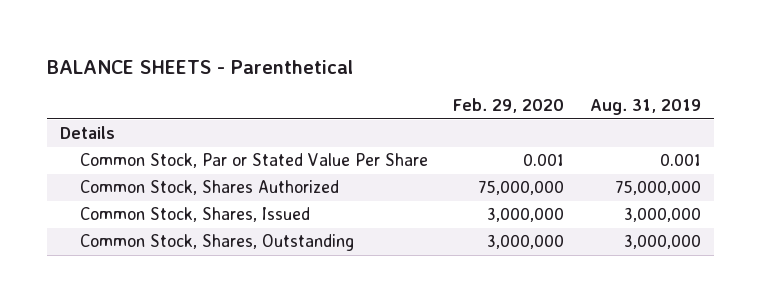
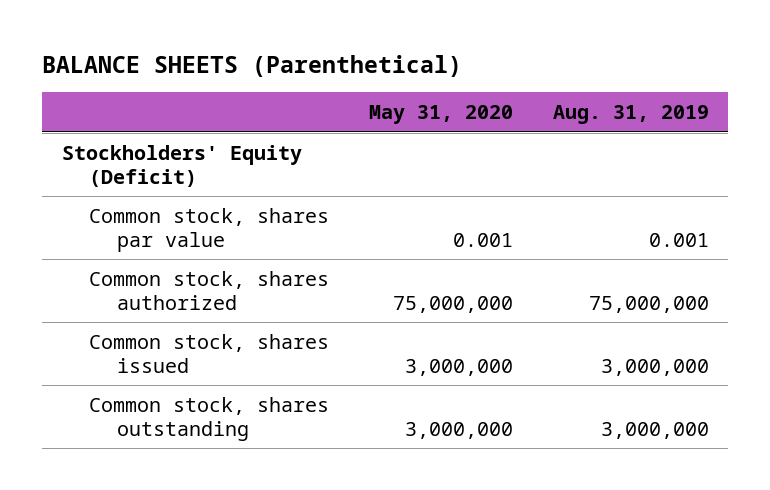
- BALANCE SHEETS - Parenthetical
+ BALANCE SHEETS (Parenthetical)
- | Feb. 29, 2020 | Aug. 31, 2019
+ | May 31, 2020 | Aug. 31, 2019
- Details
- Common Stock, Par or Stated Value Per Share | 0.001 | 0.001
- Common Stock, Shares Authorized | 75,000,000 | 75,000,000
- Common Stock, Shares, Issued | 3,000,000 | 3,000,000
- Common Stock, Shares, Outstanding | 3,000,000 | 3,000,000
+ Stockholders' Equity (Deficit)
+ Common stock, shares par value | 0.001 | 0.001
+ Common stock, shares authorized | 75,000,000 | 75,000,000
+ Common stock, shares issued | 3,000,000 | 3,000,000
+ Common stock, shares outstanding | 3,000,000 | 3,000,000

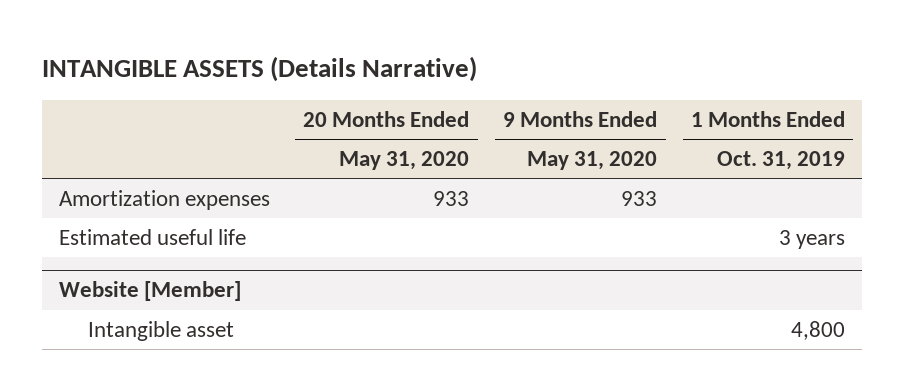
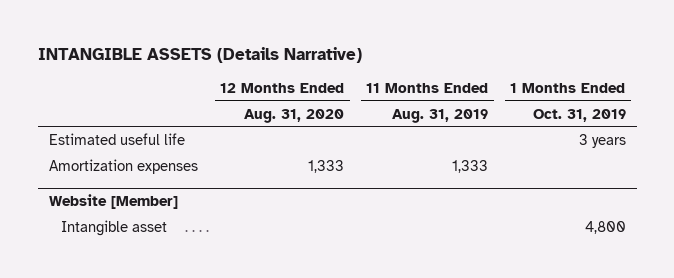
- | 20 Months Ended May 31, 2020 | 9 Months Ended May 31, 2020 | 1 Months Ended Oct. 31, 2019
+ | 12 Months Ended Aug. 31, 2020 | 11 Months Ended Aug. 31, 2019 | 1 Months Ended Oct. 31, 2019
moved down: Amortization expenses | 1,333 | 1,333 |

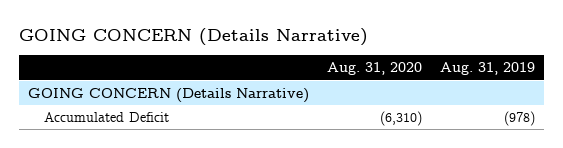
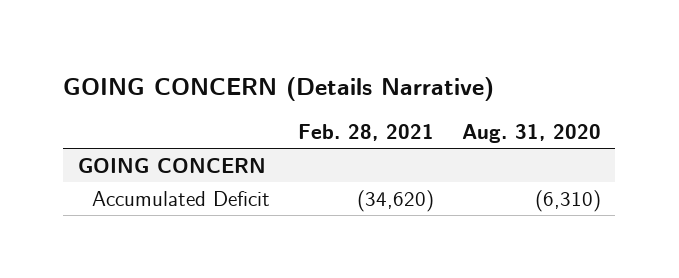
- | Aug. 31, 2020 | Aug. 31, 2019
+ | Feb. 28, 2021 | Aug. 31, 2020
- GOING CONCERN (Details Narrative)
+ GOING CONCERN

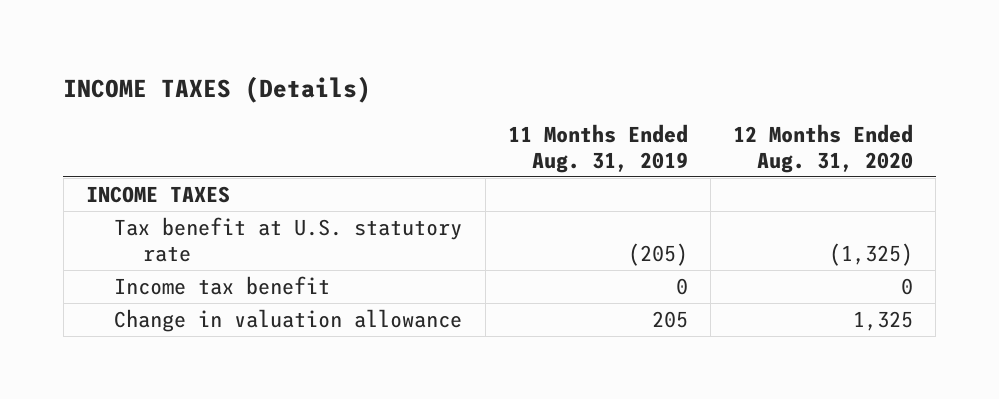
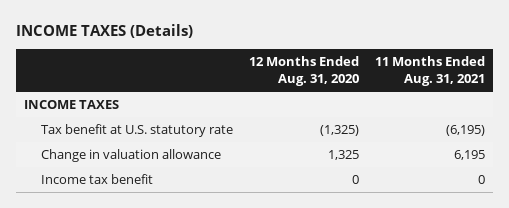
- | 11 Months Ended Aug. 31, 2019 | 12 Months Ended Aug. 31, 2020
+ | 12 Months Ended Aug. 31, 2020 | 11 Months Ended Aug. 31, 2021
moved down: Income tax benefit | 0 | 0

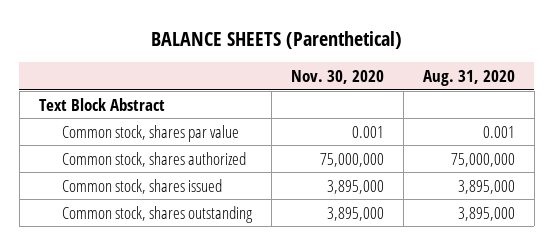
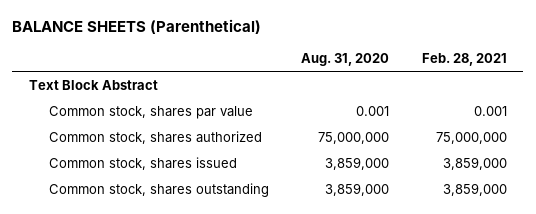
- | Nov. 30, 2020 | Aug. 31, 2020
+ | Aug. 31, 2020 | Feb. 28, 2021
- Common stock, shares issued | 3,895,000 | 3,895,000
- Common stock, shares outstanding | 3,895,000 | 3,895,000
+ Common stock, shares issued | 3,859,000 | 3,859,000
+ Common stock, shares outstanding | 3,859,000 | 3,859,000

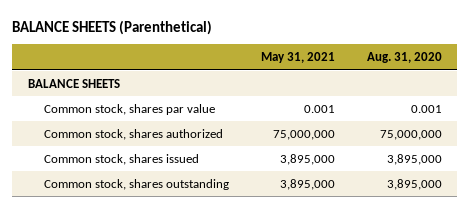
- | Aug. 31, 2020 | Feb. 28, 2021
+ | May 31, 2021 | Aug. 31, 2020
- Text Block Abstract
+ BALANCE SHEETS
- Common stock, shares issued | 3,859,000 | 3,859,000
- Common stock, shares outstanding | 3,859,000 | 3,859,000
+ Common stock, shares issued | 3,895,000 | 3,895,000
+ Common stock, shares outstanding | 3,895,000 | 3,895,000

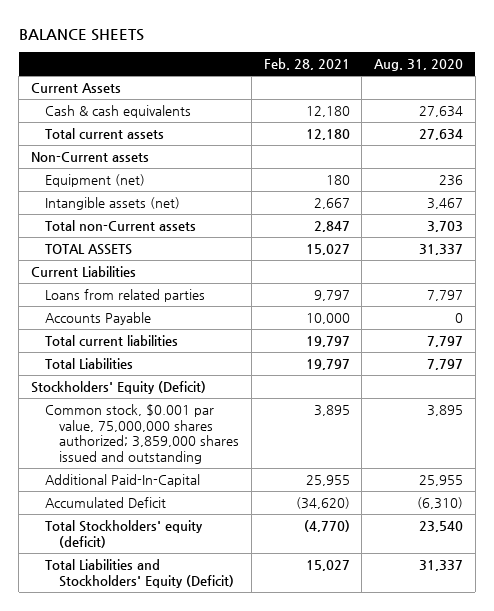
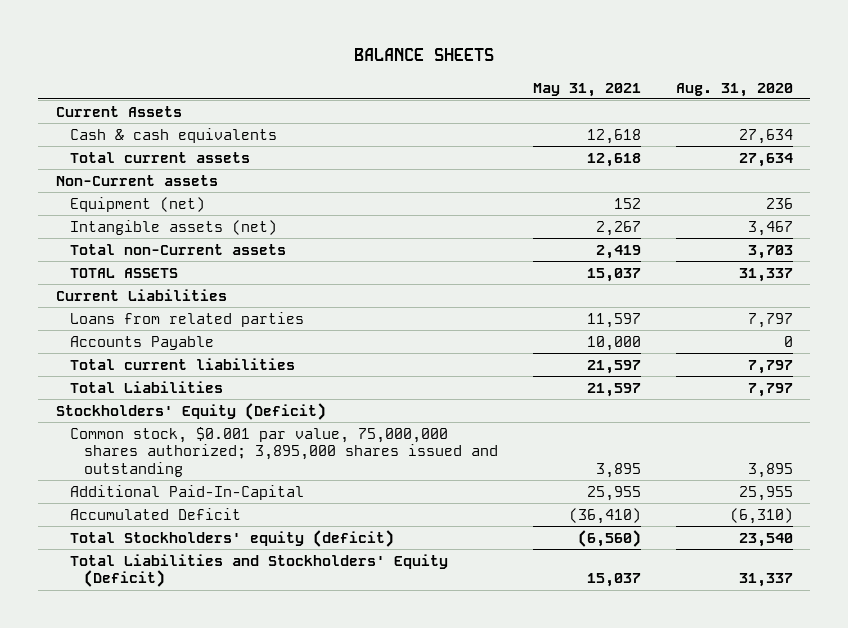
- | Feb. 28, 2021 | Aug. 31, 2020
+ | May 31, 2021 | Aug. 31, 2020
- Common stock, $0.001 par value, 75,000,000 shares authorized; 3,859,000 shares issued and outstanding | 3,895 | 3,895
+ Common stock, $0.001 par value, 75,000,000 shares authorized; 3,895,000 shares issued and outstanding | 3,895 | 3,895

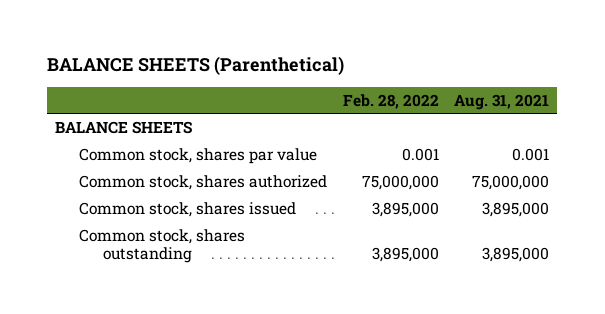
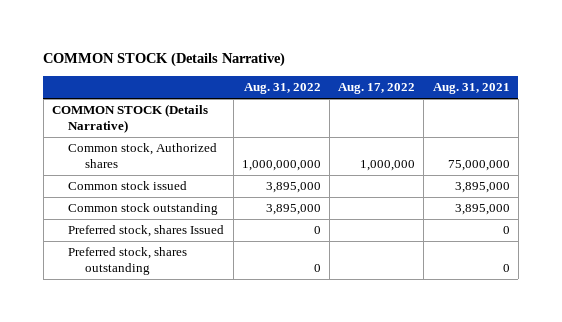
- BALANCE SHEETS (Parenthetical)
+ COMMON STOCK (Details Narrative)
- | Feb. 28, 2022 | Aug. 31, 2021
+ | Aug. 31, 2022 | Aug. 17, 2022 | Aug. 31, 2021
- BALANCE SHEETS
- Common stock, shares par value | 0.001 | 0.001
- Common stock, shares authorized | 75,000,000 | 75,000,000
- Common stock, shares issued | 3,895,000 | 3,895,000
- Common stock, shares outstanding | 3,895,000 | 3,895,000
+ COMMON STOCK (Details Narrative)
+ Common stock, Authorized shares | 1,000,000,000 | 1,000,000 | 75,000,000
+ Common stock issued | 3,895,000 | | 3,895,000
+ Common stock outstanding | 3,895,000 | | 3,895,000
+ Preferred stock, shares Issued | 0 | | 0
+ Preferred stock, shares outstanding | 0 | | 0

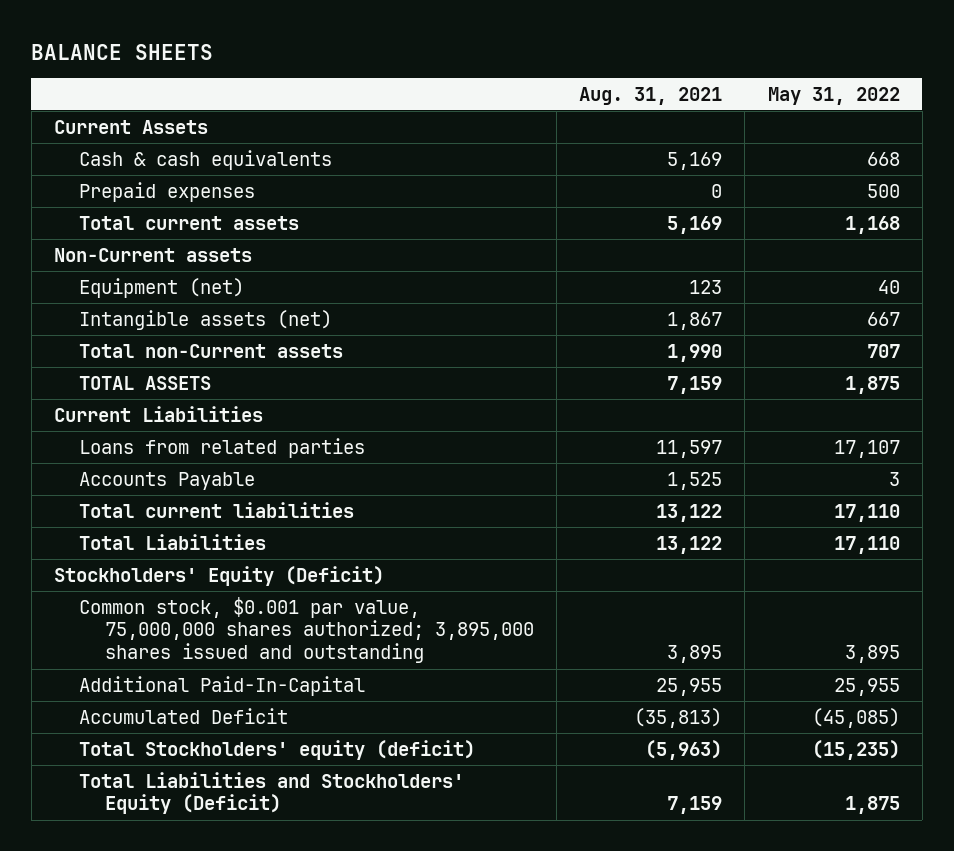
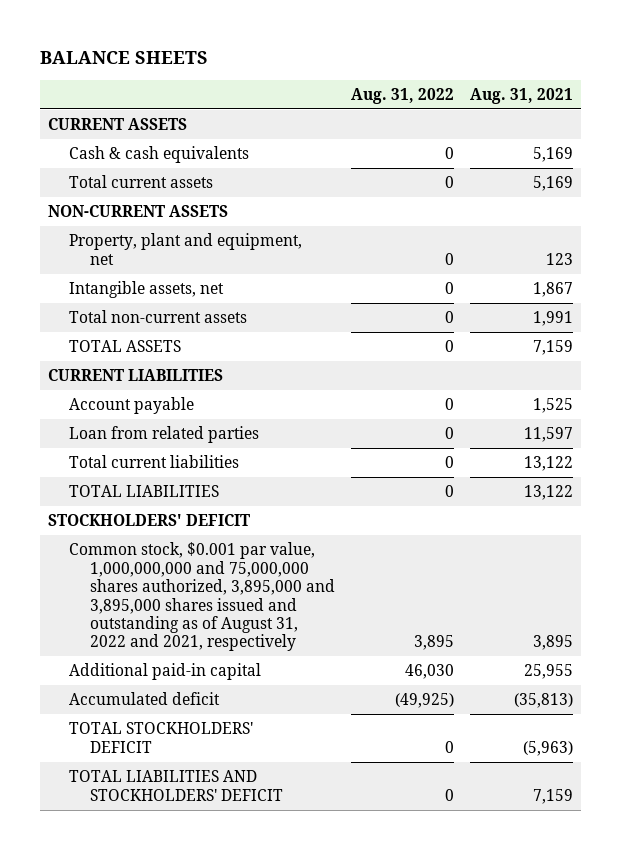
- | Aug. 31, 2021 | May 31, 2022
+ | Aug. 31, 2022 | Aug. 31, 2021
- Current Assets
+ CURRENT ASSETS
- Prepaid expenses | 0 | 500
- Non-Current assets
- Equipment (net) | 123 | 40
- Intangible assets (net) | 1,867 | 667
- Total non-Current assets | 1,990 | 707
+ NON-CURRENT ASSETS
+ Property, plant and equipment, net | 0 | 123
+ Intangible assets, net | 0 | 1,867
+ Total non-current assets | 0 | 1,991
- Current Liabilities
- Loans from related parties | 11,597 | 17,107
- Accounts Payable | 1,525 | 3
+ CURRENT LIABILITIES
+ Account payable | 0 | 1,525
+ Loan from related parties | 0 | 11,597
- Total Liabilities | 13,122 | 17,110
- Stockholders' Equity (Deficit)
- Common stock, $0.001 par value, 75,000,000 shares authorized; 3,895,000 shares issued and outstanding | 3,895 | 3,895
- Additional Paid-In-Capital | 25,955 | 25,955
- Accumulated Deficit | (35,813) | (45,085)
- Total Stockholders' equity (deficit) | (5,963) | (15,235)
- Total Liabilities and Stockholders' Equity (Deficit) | 7,159 | 1,875
+ TOTAL LIABILITIES | 0 | 13,122
+ STOCKHOLDERS' DEFICIT
+ Common stock, $0.001 par value, 1,000,000,000 and 75,000,000 shares authorized, 3,895,000 and 3,895,000 shares issued and outstanding as of August 31, 2022 and 2021, respectively | 3,895 | 3,895
+ Additional paid-in capital | 46,030 | 25,955
+ Accumulated deficit | (49,925) | (35,813)
+ TOTAL STOCKHOLDERS' DEFICIT | 0 | (5,963)
+ TOTAL LIABILITIES AND STOCKHOLDERS' DEFICIT | 0 | 7,159

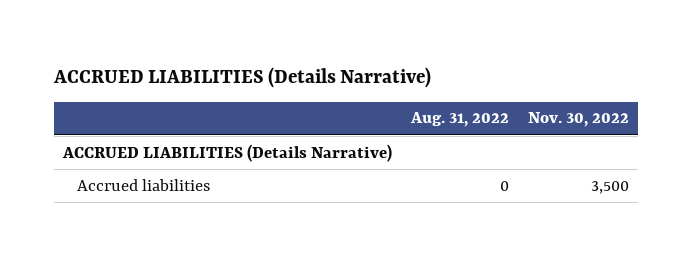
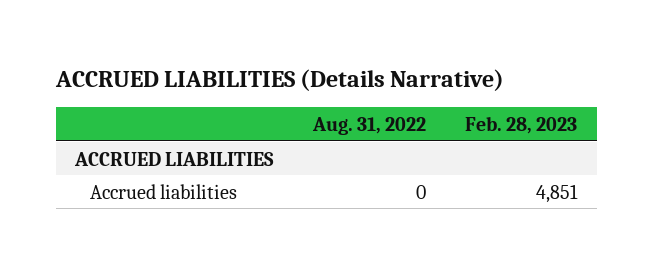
- | Aug. 31, 2022 | Nov. 30, 2022
+ | Aug. 31, 2022 | Feb. 28, 2023
- ACCRUED LIABILITIES (Details Narrative)
+ ACCRUED LIABILITIES

